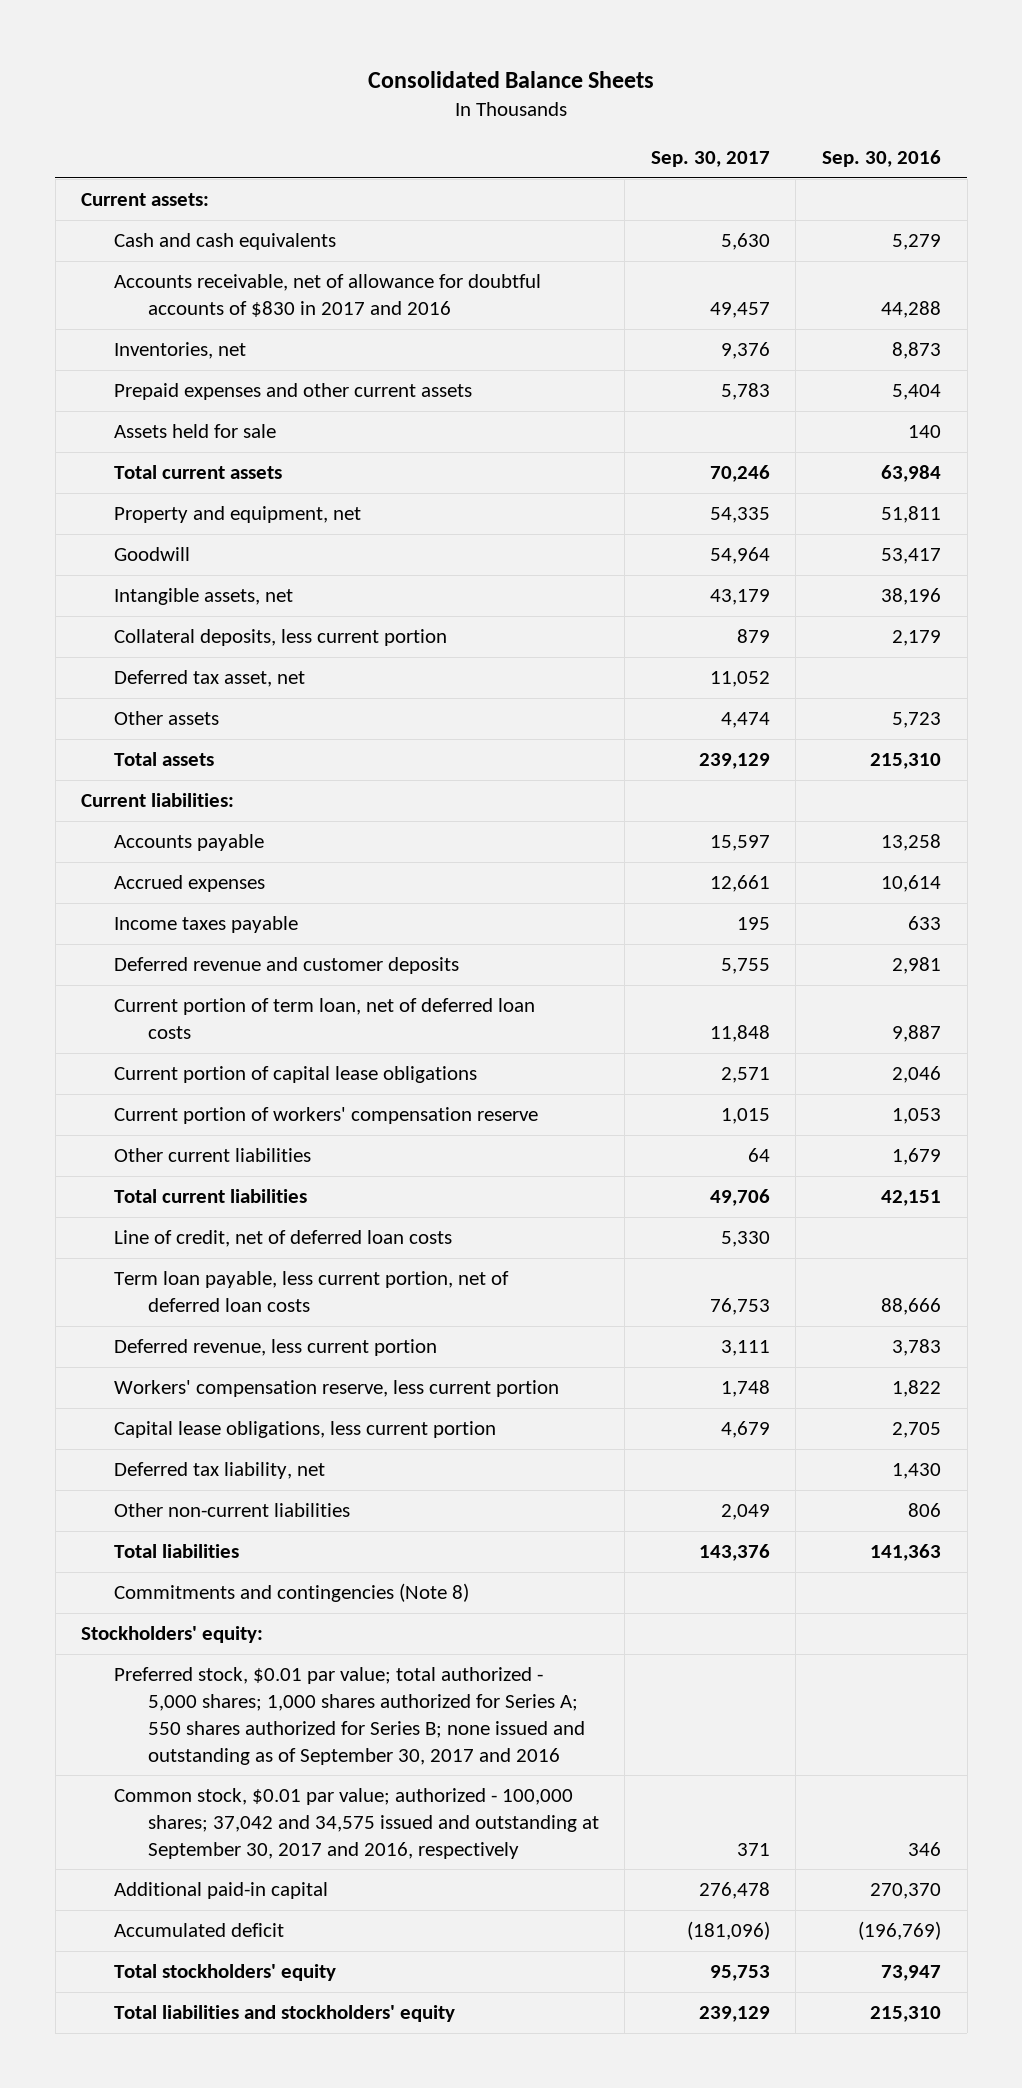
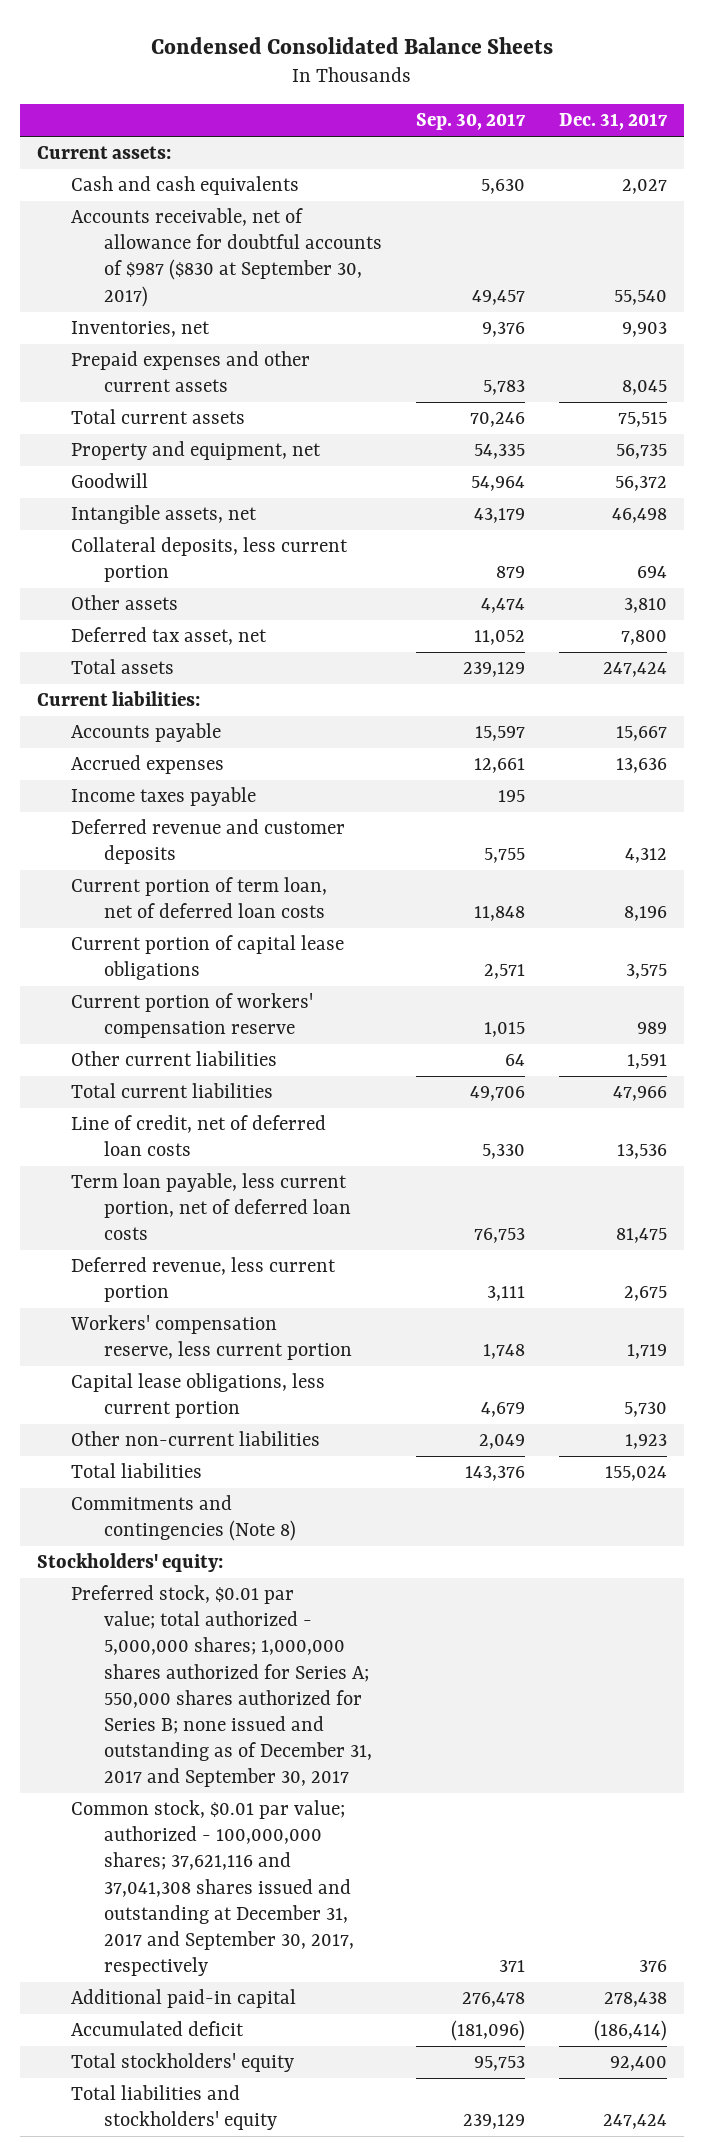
- Consolidated Balance Sheets
+ Condensed Consolidated Balance Sheets
- | Sep. 30, 2017 | Sep. 30, 2016
+ | Sep. 30, 2017 | Dec. 31, 2017
- Accounts receivable, net of allowance for doubtful accounts of $830 in 2017 and 2016 | 49,457 | 44,288
+ Accounts receivable, net of allowance for doubtful accounts of $987 ($830 at September 30, 2017) | 49,457 | 55,540
- Assets held for sale | | 140
moved down: Deferred tax asset, net | 11,052 | 7,800
- Deferred tax liability, net | | 1,430
- Preferred stock, $0.01 par value; total authorized - 5,000 shares; 1,000 shares authorized for Series A; 550 shares authorized for Series B; none issued and outstanding as of September 30, 2017 and 2016
- Common stock, $0.01 par value; authorized - 100,000 shares; 37,042 and 34,575 issued and outstanding at September 30, 2017 and 2016, respectively | 371 | 346
+ Preferred stock, $0.01 par value; total authorized - 5,000,000 shares; 1,000,000 shares authorized for Series A; 550,000 shares authorized for Series B; none issued and outstanding as of December 31, 2017 and September 30, 2017
+ Common stock, $0.01 par value; authorized - 100,000,000 shares; 37,621,116 and 37,041,308 shares issued and outstanding at December 31, 2017 and September 30, 2017, respectively | 371 | 376

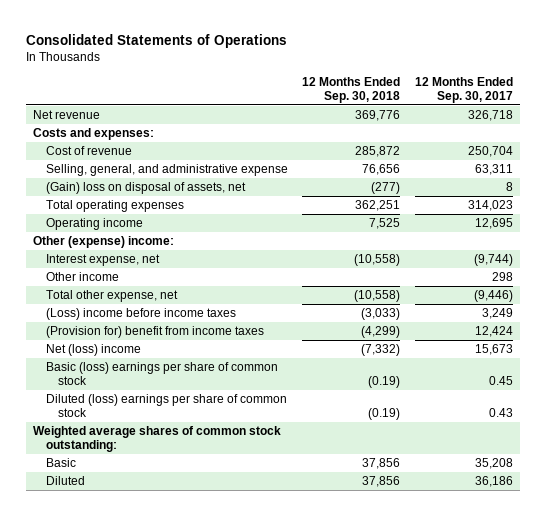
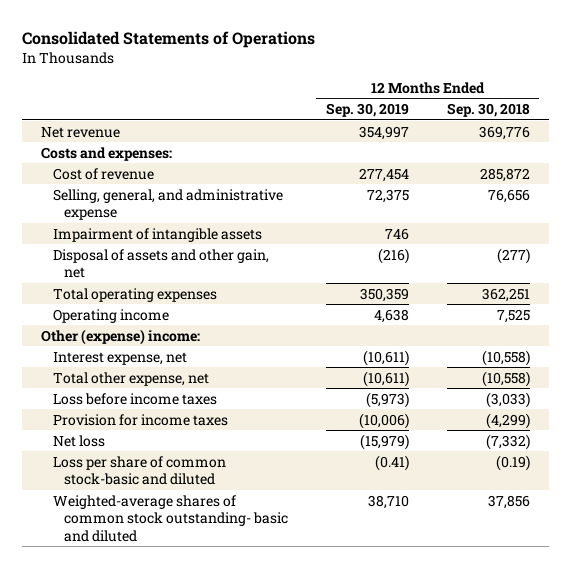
- | 12 Months Ended Sep. 30, 2018 | 12 Months Ended Sep. 30, 2017
+ | 12 Months Ended Sep. 30, 2019 | 12 Months Ended Sep. 30, 2018
- (Gain) loss on disposal of assets, net | (277) | 8
+ Impairment of intangible assets | 746 |
+ Disposal of assets and other gain, net | (216) | (277)
- Other income | | 298
- (Loss) income before income taxes | (3,033) | 3,249
- (Provision for) benefit from income taxes | (4,299) | 12,424
- Net (loss) income | (7,332) | 15,673
- Basic (loss) earnings per share of common stock | (0.19) | 0.45
- Diluted (loss) earnings per share of common stock | (0.19) | 0.43
- Weighted average shares of common stock outstanding:
- Basic | 37,856 | 35,208
- Diluted | 37,856 | 36,186
+ Loss before income taxes | (5,973) | (3,033)
+ Provision for income taxes | (10,006) | (4,299)
+ Net loss | (15,979) | (7,332)
+ Loss per share of common stock-basic and diluted | (0.41) | (0.19)
+ Weighted-average shares of common stock outstanding- basic and diluted | 38,710 | 37,856

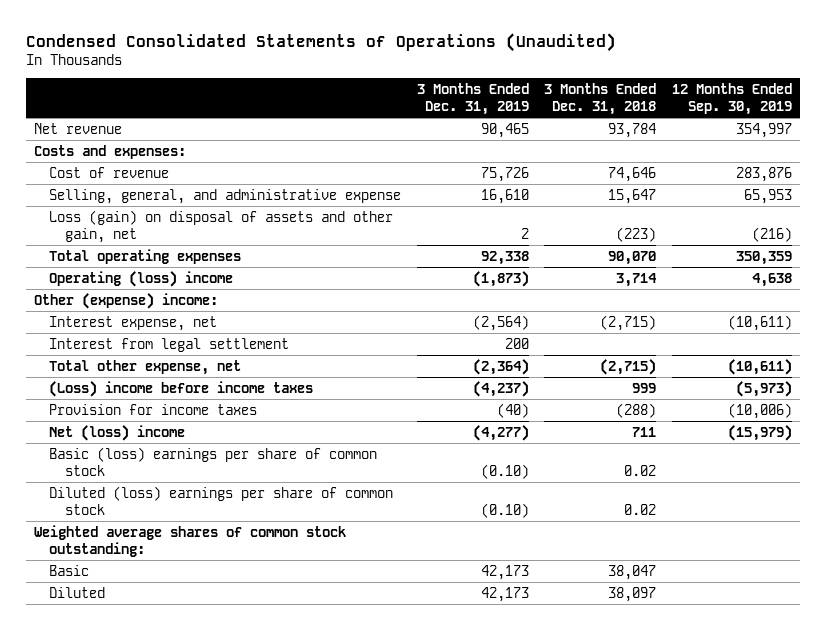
- Consolidated Statements of Operations
+ Condensed Consolidated Statements of Operations (Unaudited)
- | 12 Months Ended Sep. 30, 2019 | 12 Months Ended Sep. 30, 2018
+ | 3 Months Ended Dec. 31, 2019 | 3 Months Ended Dec. 31, 2018 | 12 Months Ended Sep. 30, 2019
- Cost of revenue | 277,454 | 285,872
- Selling, general, and administrative expense | 72,375 | 76,656
- Impairment of intangible assets | 746 |
- Disposal of assets and other gain, net | (216) | (277)
+ Cost of revenue | 75,726 | 74,646 | 283,876
+ Selling, general, and administrative expense | 16,610 | 15,647 | 65,953
+ Loss (gain) on disposal of assets and other gain, net | 2 | (223) | (216)
- Operating income | 4,638 | 7,525
+ Operating (loss) income | (1,873) | 3,714 | 4,638
+ Interest from legal settlement | 200 | |
- Loss before income taxes | (5,973) | (3,033)
+ (Loss) income before income taxes | (4,237) | 999 | (5,973)
- Net loss | (15,979) | (7,332)
- Loss per share of common stock-basic and diluted | (0.41) | (0.19)
- Weighted-average shares of common stock outstanding- basic and diluted | 38,710 | 37,856
+ Net (loss) income | (4,277) | 711 | (15,979)
+ Basic (loss) earnings per share of common stock | (0.10) | 0.02 |
+ Diluted (loss) earnings per share of common stock | (0.10) | 0.02 |
+ Weighted average shares of common stock outstanding:
+ Basic | 42,173 | 38,047 |
+ Diluted | 42,173 | 38,097 |

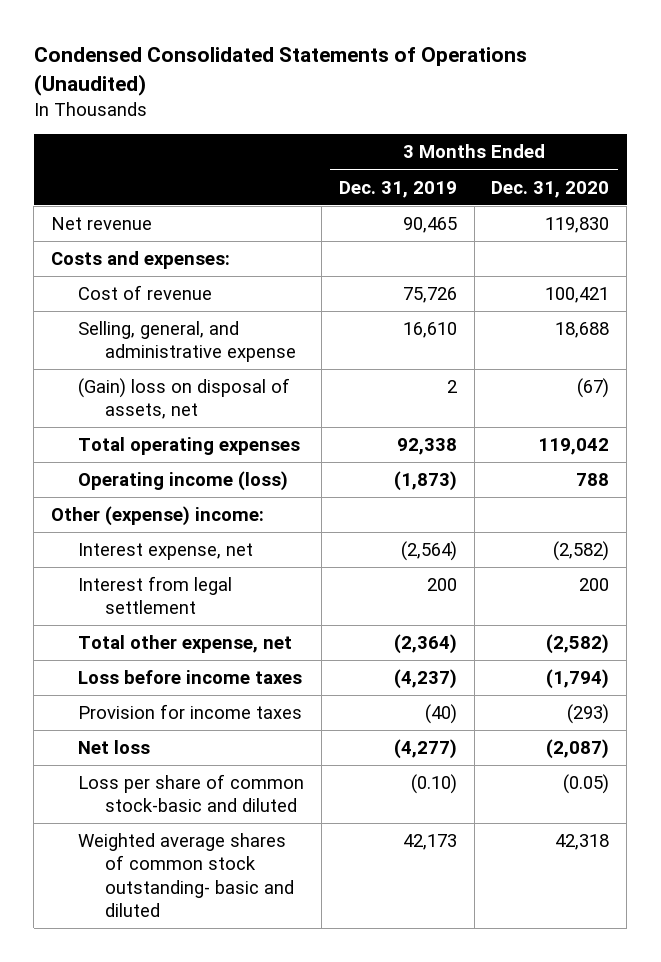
- | 3 Months Ended Dec. 31, 2019 | 3 Months Ended Dec. 31, 2018 | 12 Months Ended Sep. 30, 2019
+ | 3 Months Ended Dec. 31, 2019 | 3 Months Ended Dec. 31, 2020
- Loss (gain) on disposal of assets and other gain, net | 2 | (223) | (216)
+ (Gain) loss on disposal of assets, net | 2 | (67)
- Operating (loss) income | (1,873) | 3,714 | 4,638
+ Operating income (loss) | (1,873) | 788
- (Loss) income before income taxes | (4,237) | 999 | (5,973)
+ Loss before income taxes | (4,237) | (1,794)
- Net (loss) income | (4,277) | 711 | (15,979)
- Basic (loss) earnings per share of common stock | (0.10) | 0.02 |
- Diluted (loss) earnings per share of common stock | (0.10) | 0.02 |
- Weighted average shares of common stock outstanding:
- Basic | 42,173 | 38,047 |
- Diluted | 42,173 | 38,097 |
+ Net loss | (4,277) | (2,087)
+ Loss per share of common stock-basic and diluted | (0.10) | (0.05)
+ Weighted average shares of common stock outstanding- basic and diluted | 42,173 | 42,318

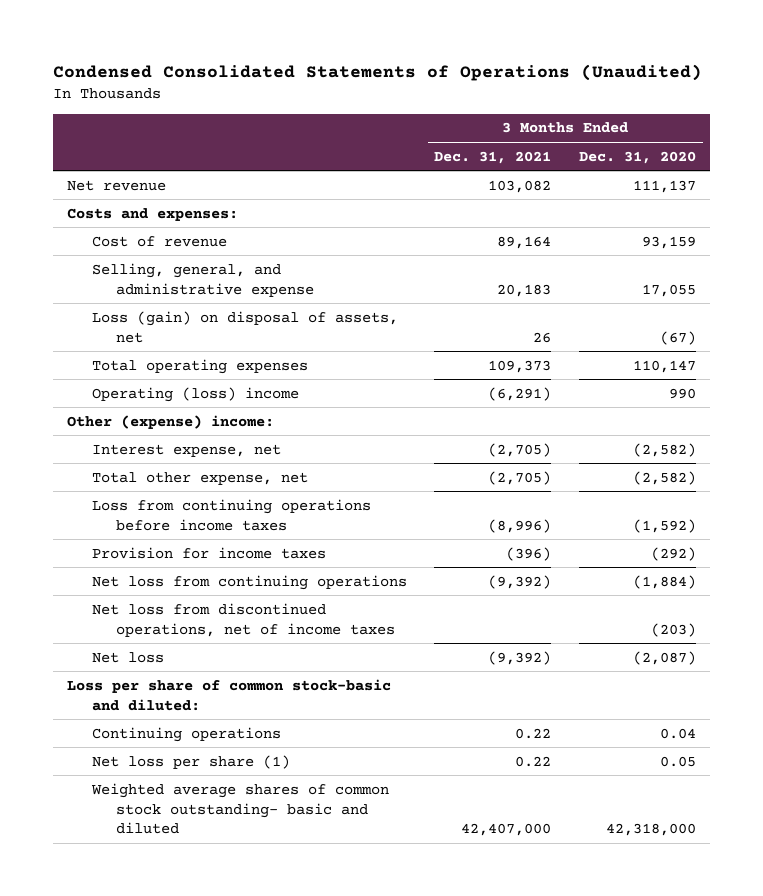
- | 3 Months Ended Dec. 31, 2019 | 3 Months Ended Dec. 31, 2020
+ | 3 Months Ended Dec. 31, 2021 | 3 Months Ended Dec. 31, 2020
- Net revenue | 90,465 | 119,830
+ Net revenue | 103,082 | 111,137
- Cost of revenue | 75,726 | 100,421
- Selling, general, and administrative expense | 16,610 | 18,688
- (Gain) loss on disposal of assets, net | 2 | (67)
- Total operating expenses | 92,338 | 119,042
- Operating income (loss) | (1,873) | 788
+ Cost of revenue | 89,164 | 93,159
+ Selling, general, and administrative expense | 20,183 | 17,055
+ Loss (gain) on disposal of assets, net | 26 | (67)
+ Total operating expenses | 109,373 | 110,147
+ Operating (loss) income | (6,291) | 990
- Interest from legal settlement | 200 | 200
- Loss before income taxes | (4,237) | (1,794)
- Provision for income taxes | (40) | (293)
+ Loss from continuing operations before income taxes | (8,996) | (1,592)
+ Provision for income taxes | (396) | (292)
+ Net loss from continuing operations | (9,392) | (1,884)
+ Net loss from discontinued operations, net of income taxes | | (203)
- Loss per share of common stock-basic and diluted | (0.10) | (0.05)
- Weighted average shares of common stock outstanding- basic and diluted | 42,173 | 42,318
+ Loss per share of common stock-basic and diluted:
+ Continuing operations | 0.22 | 0.04
+ Net loss per share (1) | 0.22 | 0.05
+ Weighted average shares of common stock outstanding- basic and diluted | 42,407,000 | 42,318,000

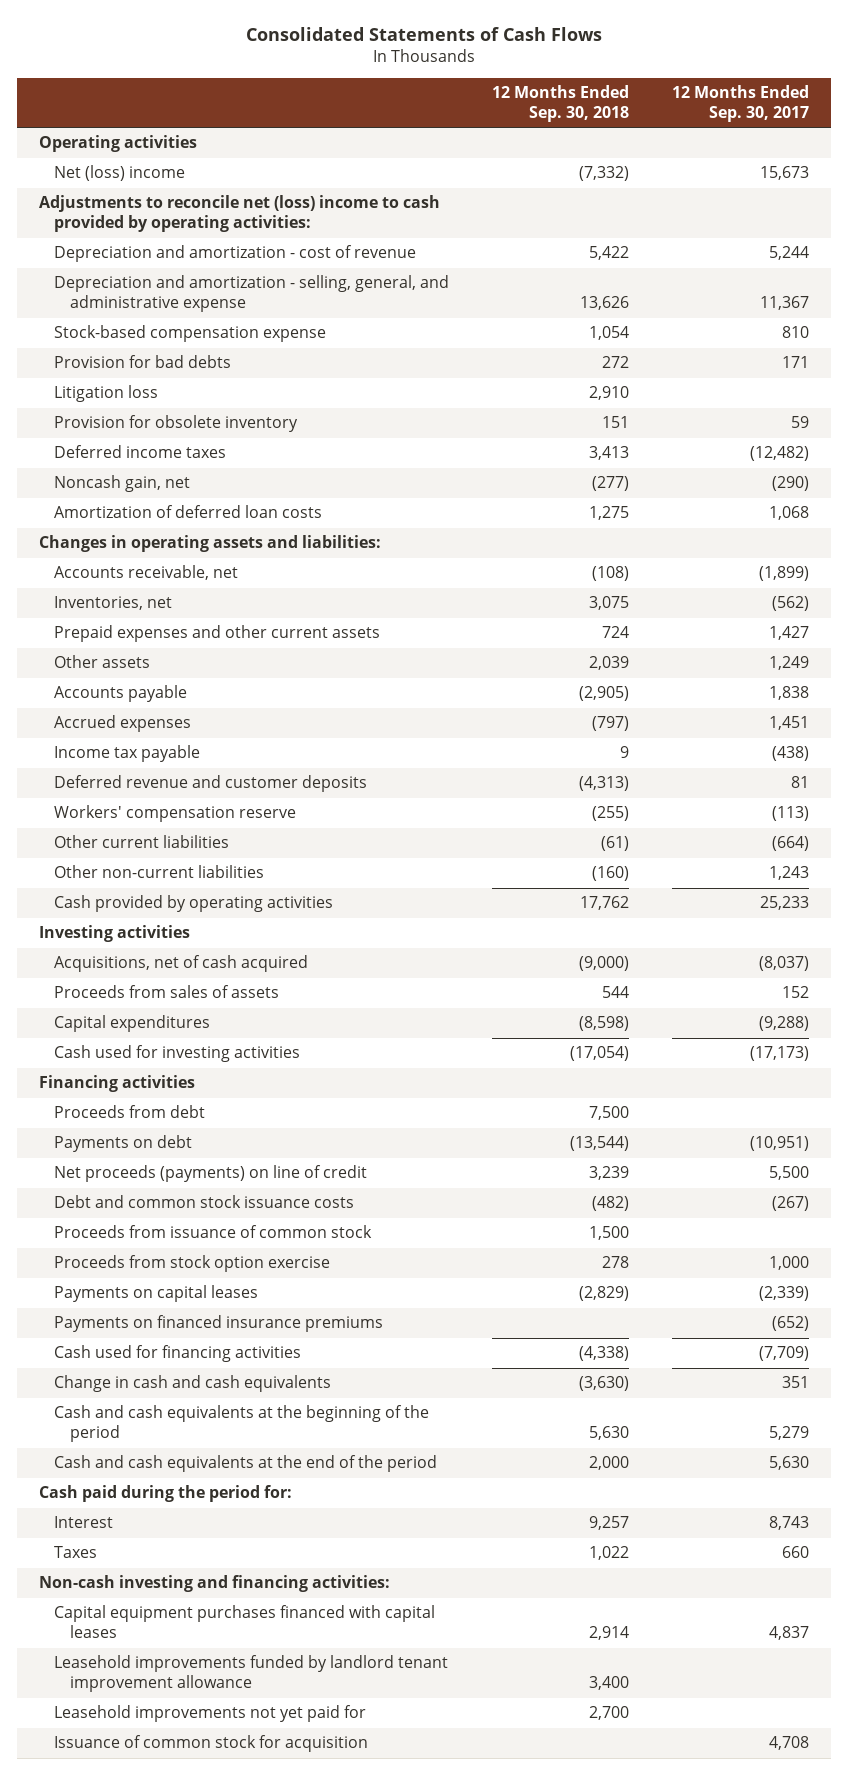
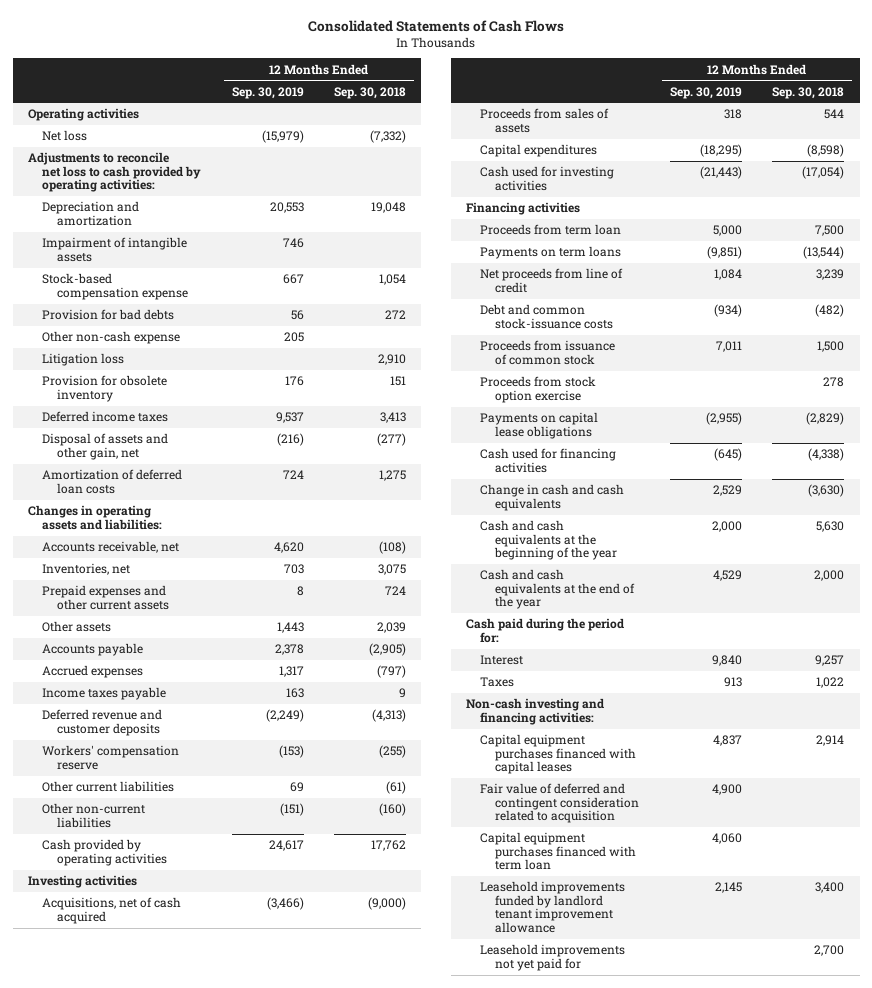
- | 12 Months Ended Sep. 30, 2018 | 12 Months Ended Sep. 30, 2017
+ | 12 Months Ended Sep. 30, 2019 | 12 Months Ended Sep. 30, 2018
- Net (loss) income | (7,332) | 15,673
- Adjustments to reconcile net (loss) income to cash provided by operating activities:
- Depreciation and amortization - cost of revenue | 5,422 | 5,244
- Depreciation and amortization - selling, general, and administrative expense | 13,626 | 11,367
+ Net loss | (15,979) | (7,332)
+ Adjustments to reconcile net loss to cash provided by operating activities:
+ Depreciation and amortization | 20,553 | 19,048
+ Impairment of intangible assets | 746 |
+ Other non-cash expense | 205 |
- Noncash gain, net | (277) | (290)
+ Disposal of assets and other gain, net | (216) | (277)
- Income tax payable | 9 | (438)
+ Income taxes payable | 163 | 9
- Proceeds from debt | 7,500 |
- Payments on debt | (13,544) | (10,951)
- Net proceeds (payments) on line of credit | 3,239 | 5,500
- Debt and common stock issuance costs | (482) | (267)
+ Proceeds from term loan | 5,000 | 7,500
+ Payments on term loans | (9,851) | (13,544)
+ Net proceeds from line of credit | 1,084 | 3,239
+ Debt and common stock-issuance costs | (934) | (482)
- Payments on capital leases | (2,829) | (2,339)
- Payments on financed insurance premiums | | (652)
+ Payments on capital lease obligations | (2,955) | (2,829)
- Cash and cash equivalents at the beginning of the period | 5,630 | 5,279
- Cash and cash equivalents at the end of the period | 2,000 | 5,630
+ Cash and cash equivalents at the beginning of the year | 2,000 | 5,630
+ Cash and cash equivalents at the end of the year | 4,529 | 2,000
+ Fair value of deferred and contingent consideration related to acquisition | 4,900 |
+ Capital equipment purchases financed with term loan | 4,060 |
- Issuance of common stock for acquisition | | 4,708

